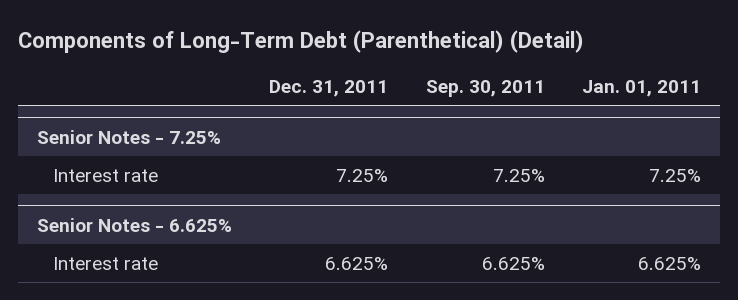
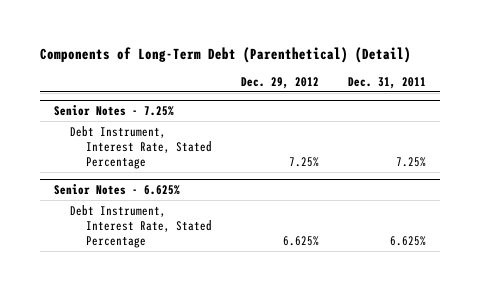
- | Dec. 31, 2011 | Sep. 30, 2011 | Jan. 01, 2011
+ | Dec. 29, 2012 | Dec. 31, 2011
@ Senior Notes - 7.25%
- Interest rate | 7.25% | 7.25% | 7.25%
+ Debt Instrument, Interest Rate, Stated Percentage | 7.25% | 7.25%
@ Senior Notes - 6.625%
- Interest rate | 6.625% | 6.625% | 6.625%
+ Debt Instrument, Interest Rate, Stated Percentage | 6.625% | 6.625%

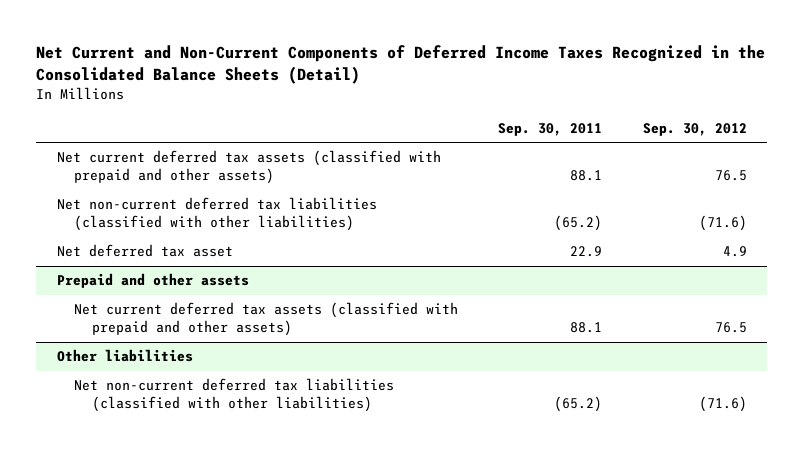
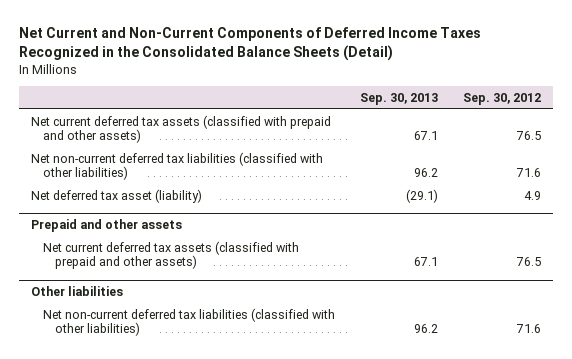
- | Sep. 30, 2011 | Sep. 30, 2012
+ | Sep. 30, 2013 | Sep. 30, 2012
- Net non-current deferred tax liabilities (classified with other liabilities) | (65.2) | (71.6)
- Net deferred tax asset | 22.9 | 4.9
+ Net non-current deferred tax liabilities (classified with other liabilities) | 96.2 | 71.6
+ Net deferred tax asset (liability) | (29.1) | 4.9
@ Other liabilities
- Net non-current deferred tax liabilities (classified with other liabilities) | (65.2) | (71.6)
+ Net non-current deferred tax liabilities (classified with other liabilities) | 96.2 | 71.6

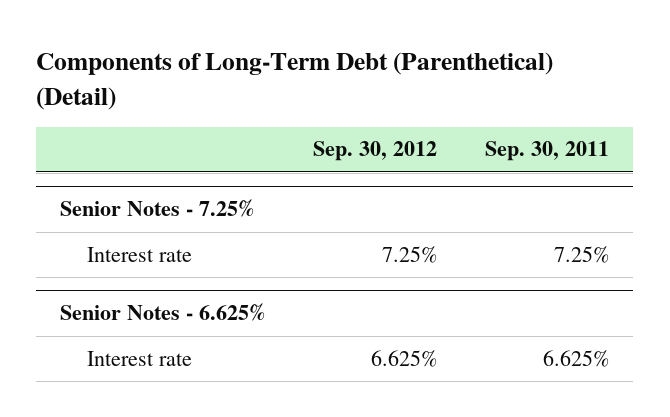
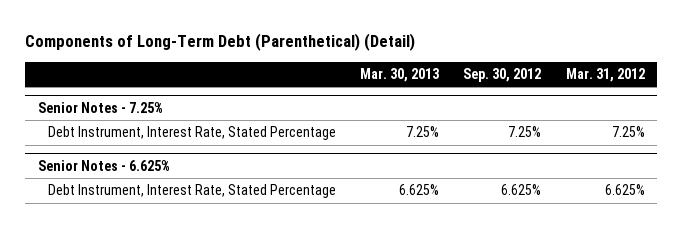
- | Sep. 30, 2012 | Sep. 30, 2011
+ | Mar. 30, 2013 | Sep. 30, 2012 | Mar. 31, 2012
@ Senior Notes - 7.25%
- Interest rate | 7.25% | 7.25%
+ Debt Instrument, Interest Rate, Stated Percentage | 7.25% | 7.25% | 7.25%
@ Senior Notes - 6.625%
- Interest rate | 6.625% | 6.625%
+ Debt Instrument, Interest Rate, Stated Percentage | 6.625% | 6.625% | 6.625%

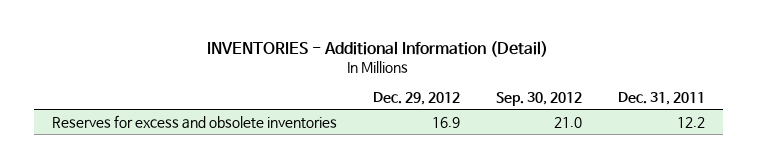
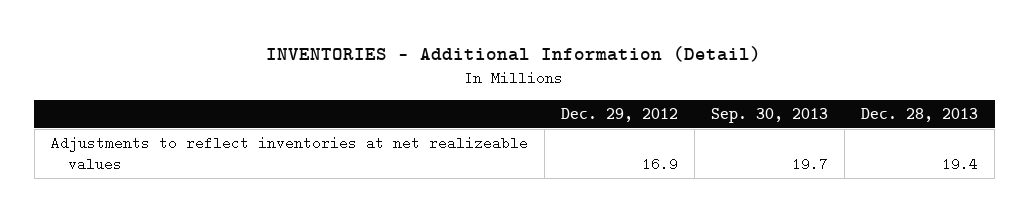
- | Dec. 29, 2012 | Sep. 30, 2012 | Dec. 31, 2011
+ | Dec. 29, 2012 | Sep. 30, 2013 | Dec. 28, 2013
- Reserves for excess and obsolete inventories | 16.9 | 21.0 | 12.2
+ Adjustments to reflect inventories at net realizeable values | 16.9 | 19.7 | 19.4

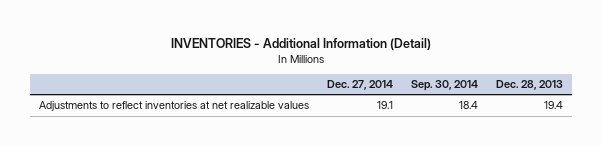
- | Dec. 29, 2012 | Sep. 30, 2013 | Dec. 28, 2013
+ | Dec. 27, 2014 | Sep. 30, 2014 | Dec. 28, 2013
- Adjustments to reflect inventories at net realizeable values | 16.9 | 19.7 | 19.4
+ Adjustments to reflect inventories at net realizable values | 19.1 | 18.4 | 19.4

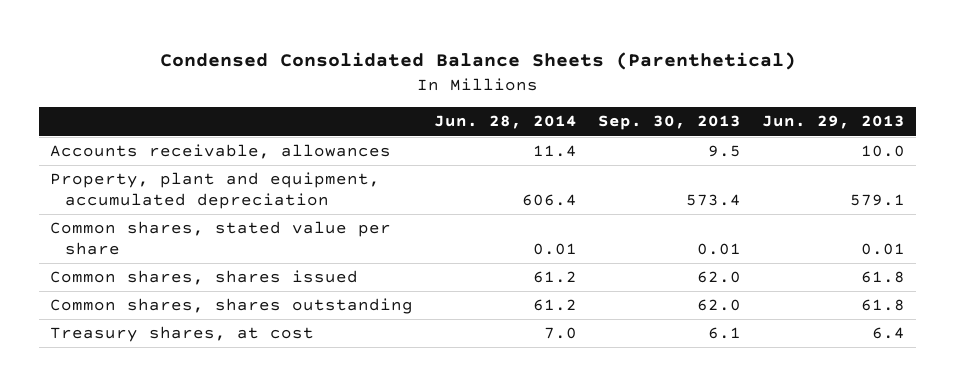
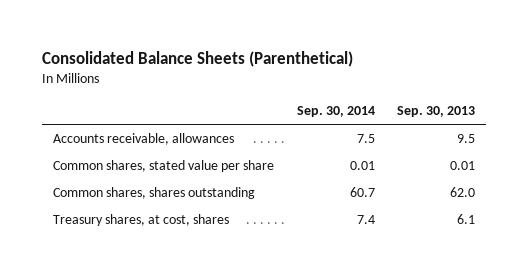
- Condensed Consolidated Balance Sheets (Parenthetical)
+ Consolidated Balance Sheets (Parenthetical)
- | Jun. 28, 2014 | Sep. 30, 2013 | Jun. 29, 2013
+ | Sep. 30, 2014 | Sep. 30, 2013
- Property, plant and equipment, accumulated depreciation | 606.4 | 573.4 | 579.1
- Common shares, shares issued | 61.2 | 62.0 | 61.8
- Treasury shares, at cost | 7.0 | 6.1 | 6.4
+ Treasury shares, at cost, shares | 7.4 | 6.1

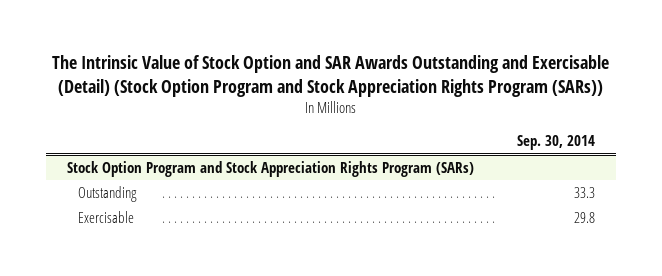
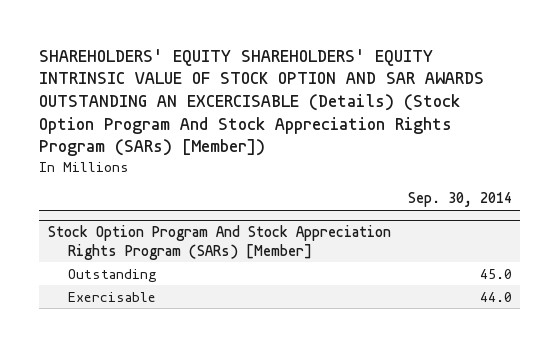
- The Intrinsic Value of Stock Option and SAR Awards Outstanding and Exercisable (Detail) (Stock Option Program and Stock Appreciation Rights Program (SARs))
+ SHAREHOLDERS' EQUITY SHAREHOLDERS' EQUITY INTRINSIC VALUE OF STOCK OPTION AND SAR AWARDS OUTSTANDING AN EXCERCISABLE (Details) (Stock Option Program And Stock Appreciation Rights Program (SARs) [Member])
- Stock Option Program and Stock Appreciation Rights Program (SARs)
- Outstanding | 33.3
- Exercisable | 29.8
+ Stock Option Program And Stock Appreciation Rights Program (SARs) [Member]
+ Outstanding | 45.0
+ Exercisable | 44.0

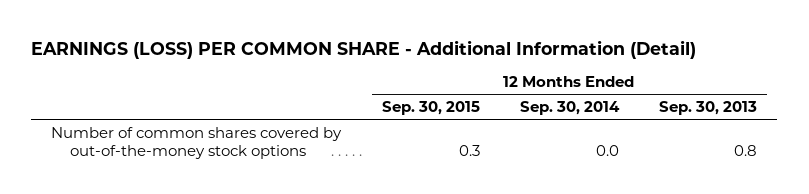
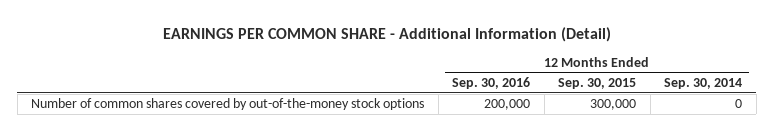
- EARNINGS (LOSS) PER COMMON SHARE - Additional Information (Detail)
+ EARNINGS PER COMMON SHARE - Additional Information (Detail)
- | 12 Months Ended Sep. 30, 2015 | 12 Months Ended Sep. 30, 2014 | 12 Months Ended Sep. 30, 2013
+ | 12 Months Ended Sep. 30, 2016 | 12 Months Ended Sep. 30, 2015 | 12 Months Ended Sep. 30, 2014
- Number of common shares covered by out-of-the-money stock options | 0.3 | 0.0 | 0.8
+ Number of common shares covered by out-of-the-money stock options | 200,000 | 300,000 | 0

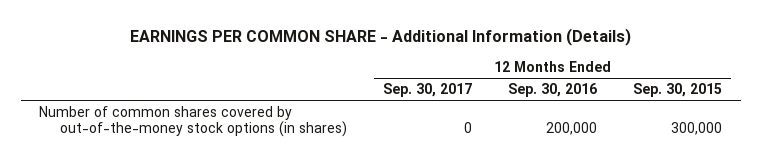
- EARNINGS PER COMMON SHARE - Additional Information (Detail)
+ EARNINGS PER COMMON SHARE - Additional Information (Details)
- | 12 Months Ended Sep. 30, 2016 | 12 Months Ended Sep. 30, 2015 | 12 Months Ended Sep. 30, 2014
+ | 12 Months Ended Sep. 30, 2017 | 12 Months Ended Sep. 30, 2016 | 12 Months Ended Sep. 30, 2015
- Number of common shares covered by out-of-the-money stock options | 200,000 | 300,000 | 0
+ Number of common shares covered by out-of-the-money stock options (in shares) | 0 | 200,000 | 300,000

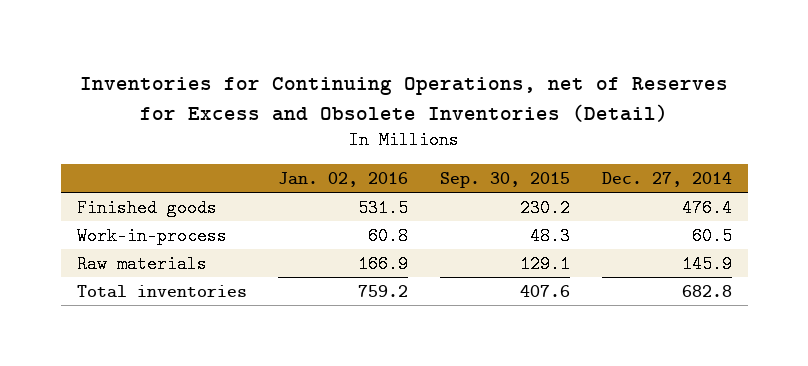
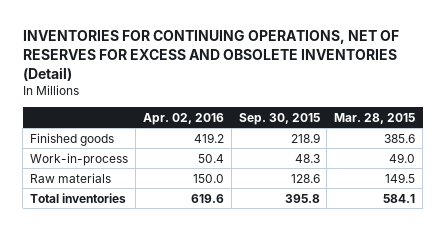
- Inventories for Continuing Operations, net of Reserves for Excess and Obsolete Inventories (Detail)
+ INVENTORIES FOR CONTINUING OPERATIONS, NET OF RESERVES FOR EXCESS AND OBSOLETE INVENTORIES (Detail)
- | Jan. 02, 2016 | Sep. 30, 2015 | Dec. 27, 2014
+ | Apr. 02, 2016 | Sep. 30, 2015 | Mar. 28, 2015
- Finished goods | 531.5 | 230.2 | 476.4
+ Finished goods | 419.2 | 218.9 | 385.6
- Raw materials | 166.9 | 129.1 | 145.9
- Total inventories | 759.2 | 407.6 | 682.8
+ Raw materials | 150.0 | 128.6 | 149.5
+ Total inventories | 619.6 | 395.8 | 584.1

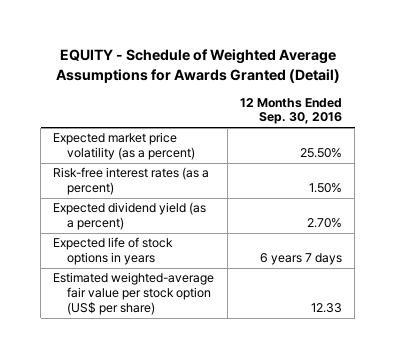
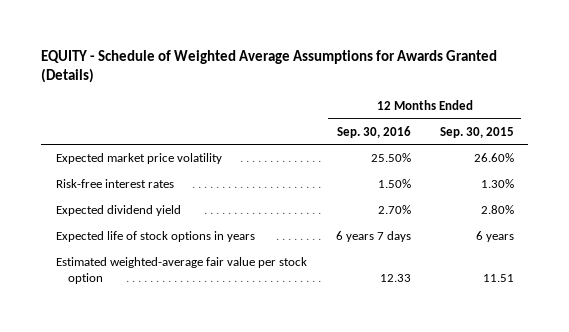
- EQUITY - Schedule of Weighted Average Assumptions for Awards Granted (Detail)
+ EQUITY - Schedule of Weighted Average Assumptions for Awards Granted (Details)
- | 12 Months Ended Sep. 30, 2016
+ | 12 Months Ended Sep. 30, 2016 | 12 Months Ended Sep. 30, 2015
- Expected market price volatility (as a percent) | 25.50%
- Risk-free interest rates (as a percent) | 1.50%
- Expected dividend yield (as a percent) | 2.70%
+ Expected market price volatility | 25.50% | 26.60%
+ Risk-free interest rates | 1.50% | 1.30%
+ Expected dividend yield | 2.70% | 2.80%
- Estimated weighted-average fair value per stock option (US$ per share) | 12.33
+ Estimated weighted-average fair value per stock option | 12.33 | 11.51

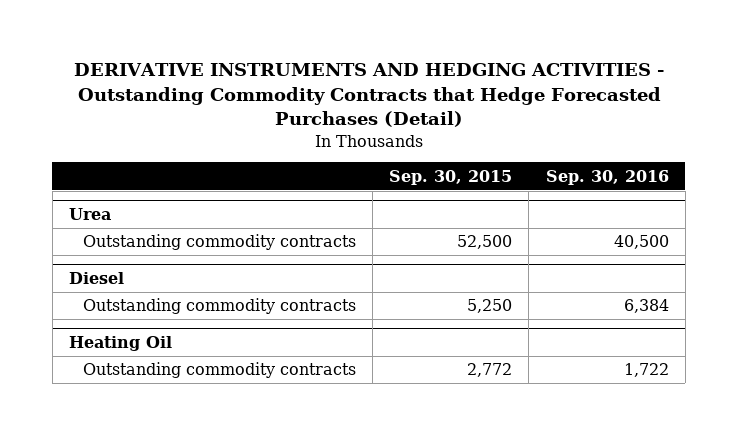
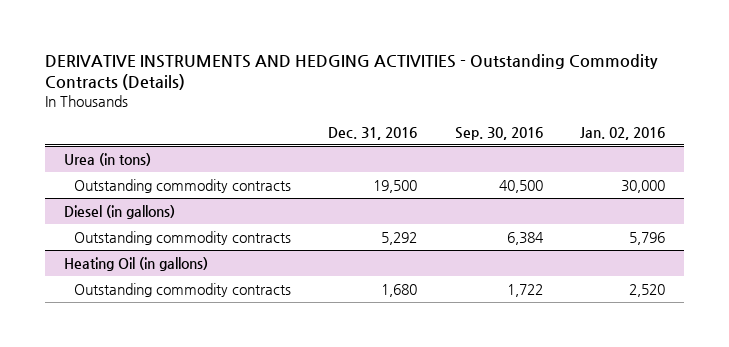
- DERIVATIVE INSTRUMENTS AND HEDGING ACTIVITIES - Outstanding Commodity Contracts that Hedge Forecasted Purchases (Detail)
+ DERIVATIVE INSTRUMENTS AND HEDGING ACTIVITIES - Outstanding Commodity Contracts (Details)
- | Sep. 30, 2015 | Sep. 30, 2016
+ | Dec. 31, 2016 | Sep. 30, 2016 | Jan. 02, 2016
- Urea
+ Urea (in tons)
- Diesel
+ Diesel (in gallons)
- Heating Oil
+ Heating Oil (in gallons)

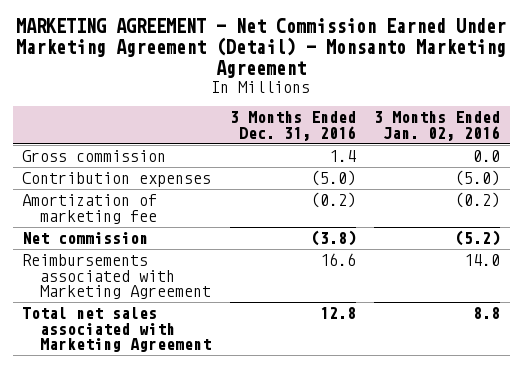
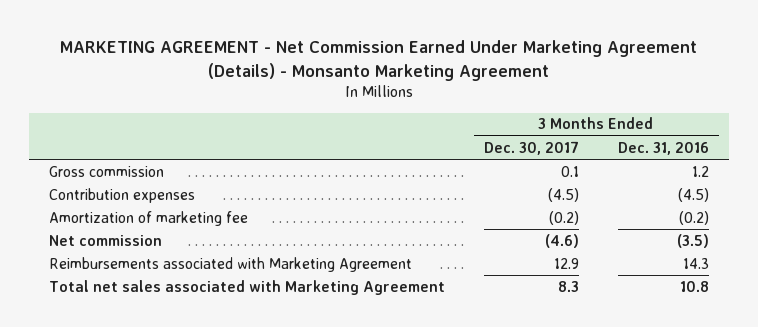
- MARKETING AGREEMENT - Net Commission Earned Under Marketing Agreement (Detail) - Monsanto Marketing Agreement
+ MARKETING AGREEMENT - Net Commission Earned Under Marketing Agreement (Details) - Monsanto Marketing Agreement
- | 3 Months Ended Dec. 31, 2016 | 3 Months Ended Jan. 02, 2016
+ | 3 Months Ended Dec. 30, 2017 | 3 Months Ended Dec. 31, 2016
- Gross commission | 1.4 | 0.0
- Contribution expenses | (5.0) | (5.0)
+ Gross commission | 0.1 | 1.2
+ Contribution expenses | (4.5) | (4.5)
- Net commission | (3.8) | (5.2)
- Reimbursements associated with Marketing Agreement | 16.6 | 14.0
- Total net sales associated with Marketing Agreement | 12.8 | 8.8
+ Net commission | (4.6) | (3.5)
+ Reimbursements associated with Marketing Agreement | 12.9 | 14.3
+ Total net sales associated with Marketing Agreement | 8.3 | 10.8

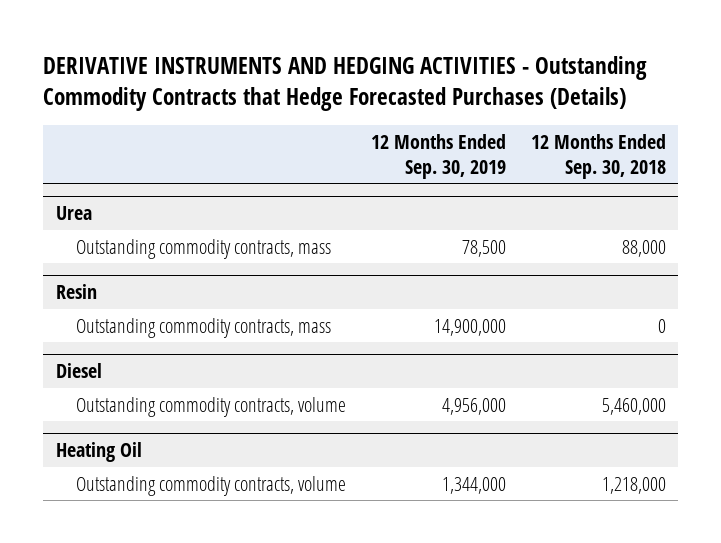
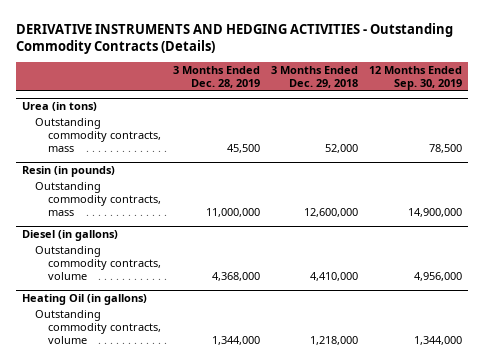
- DERIVATIVE INSTRUMENTS AND HEDGING ACTIVITIES - Outstanding Commodity Contracts that Hedge Forecasted Purchases (Details)
+ DERIVATIVE INSTRUMENTS AND HEDGING ACTIVITIES - Outstanding Commodity Contracts (Details)
- | 12 Months Ended Sep. 30, 2019 | 12 Months Ended Sep. 30, 2018
+ | 3 Months Ended Dec. 28, 2019 | 3 Months Ended Dec. 29, 2018 | 12 Months Ended Sep. 30, 2019
- Urea
+ Urea (in tons)
- Resin
+ Resin (in pounds)
- Diesel
+ Diesel (in gallons)
- Heating Oil
+ Heating Oil (in gallons)

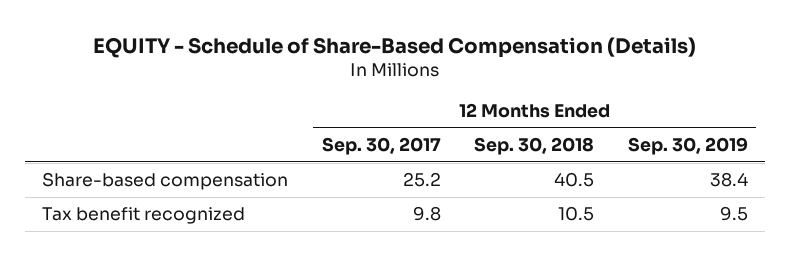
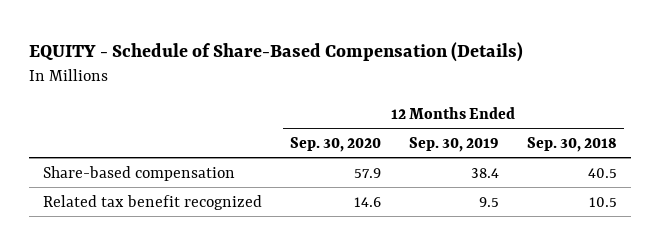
- | 12 Months Ended Sep. 30, 2017 | 12 Months Ended Sep. 30, 2018 | 12 Months Ended Sep. 30, 2019
+ | 12 Months Ended Sep. 30, 2020 | 12 Months Ended Sep. 30, 2019 | 12 Months Ended Sep. 30, 2018
- Tax benefit recognized | 9.8 | 10.5 | 9.5
+ Related tax benefit recognized | 14.6 | 9.5 | 10.5

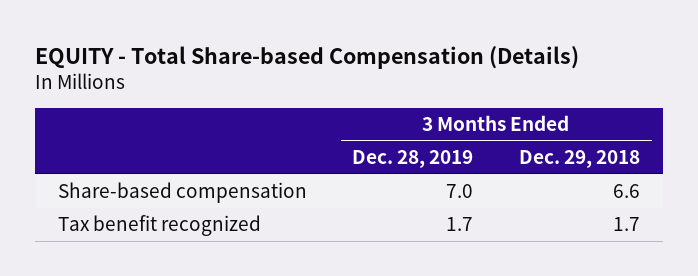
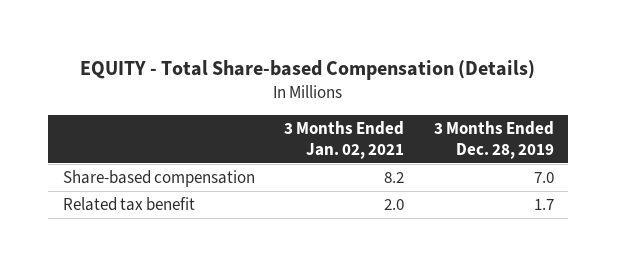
- | 3 Months Ended Dec. 28, 2019 | 3 Months Ended Dec. 29, 2018
+ | 3 Months Ended Jan. 02, 2021 | 3 Months Ended Dec. 28, 2019
- Tax benefit recognized | 1.7 | 1.7
+ Related tax benefit | 2.0 | 1.7

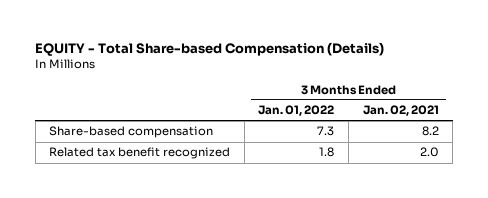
- | 3 Months Ended Jan. 02, 2021 | 3 Months Ended Dec. 28, 2019
+ | 3 Months Ended Jan. 01, 2022 | 3 Months Ended Jan. 02, 2021
- Related tax benefit | 2.0 | 1.7
+ Related tax benefit recognized | 1.8 | 2.0

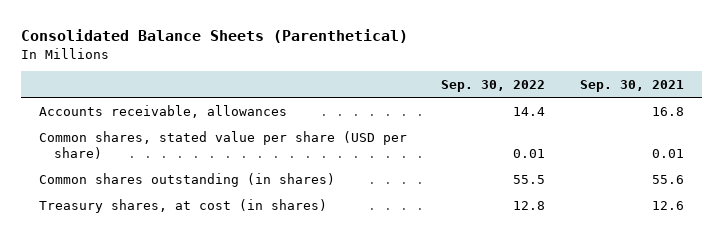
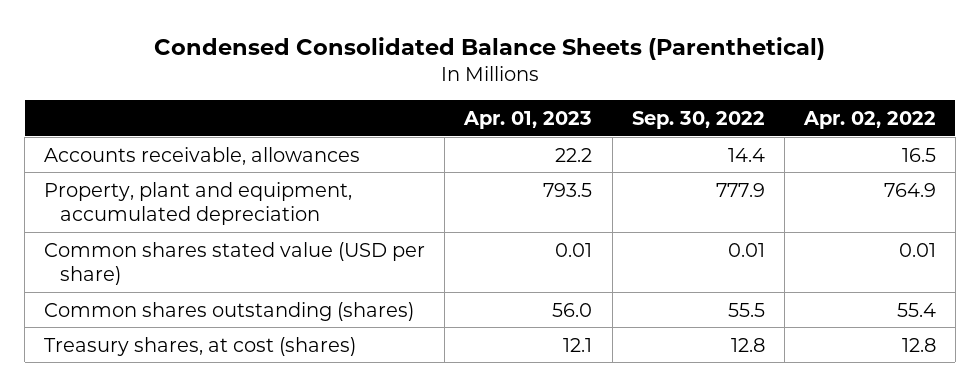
- Consolidated Balance Sheets (Parenthetical)
+ Condensed Consolidated Balance Sheets (Parenthetical)
- | Sep. 30, 2022 | Sep. 30, 2021
+ | Apr. 01, 2023 | Sep. 30, 2022 | Apr. 02, 2022
- Common shares, stated value per share (USD per share) | 0.01 | 0.01
- Common shares outstanding (in shares) | 55.5 | 55.6
- Treasury shares, at cost (in shares) | 12.8 | 12.6
+ Property, plant and equipment, accumulated depreciation | 793.5 | 777.9 | 764.9
+ Common shares stated value (USD per share) | 0.01 | 0.01 | 0.01
+ Common shares outstanding (shares) | 56.0 | 55.5 | 55.4
+ Treasury shares, at cost (shares) | 12.1 | 12.8 | 12.8

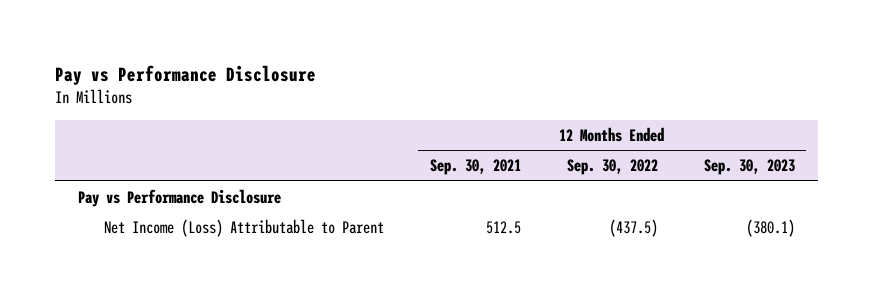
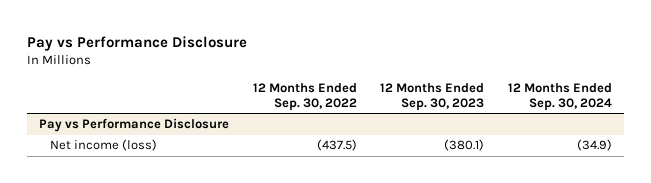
- | 12 Months Ended Sep. 30, 2021 | 12 Months Ended Sep. 30, 2022 | 12 Months Ended Sep. 30, 2023
+ | 12 Months Ended Sep. 30, 2022 | 12 Months Ended Sep. 30, 2023 | 12 Months Ended Sep. 30, 2024
- Net Income (Loss) Attributable to Parent | 512.5 | (437.5) | (380.1)
+ Net income (loss) | (437.5) | (380.1) | (34.9)

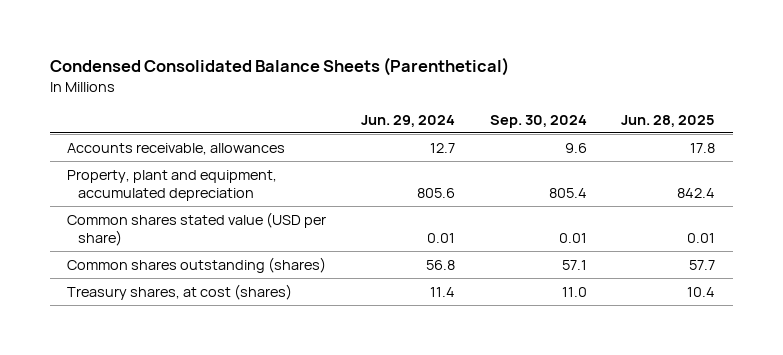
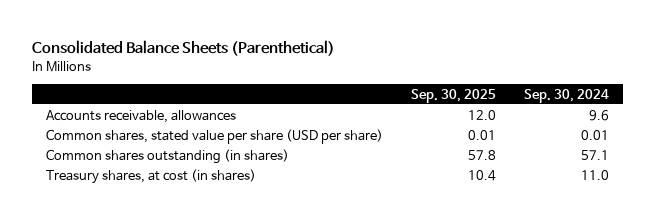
- Condensed Consolidated Balance Sheets (Parenthetical)
+ Consolidated Balance Sheets (Parenthetical)
- | Jun. 29, 2024 | Sep. 30, 2024 | Jun. 28, 2025
+ | Sep. 30, 2025 | Sep. 30, 2024
- Property, plant and equipment, accumulated depreciation | 805.6 | 805.4 | 842.4
- Common shares stated value (USD per share) | 0.01 | 0.01 | 0.01
- Common shares outstanding (shares) | 56.8 | 57.1 | 57.7
- Treasury shares, at cost (shares) | 11.4 | 11.0 | 10.4
+ Common shares, stated value per share (USD per share) | 0.01 | 0.01
+ Common shares outstanding (in shares) | 57.8 | 57.1
+ Treasury shares, at cost (in shares) | 10.4 | 11.0

